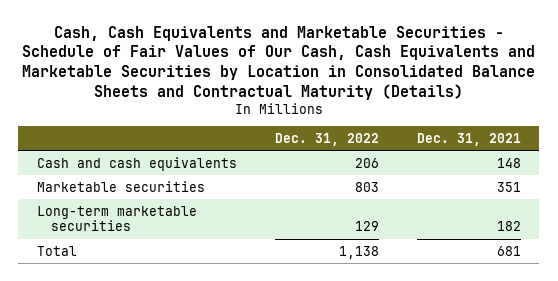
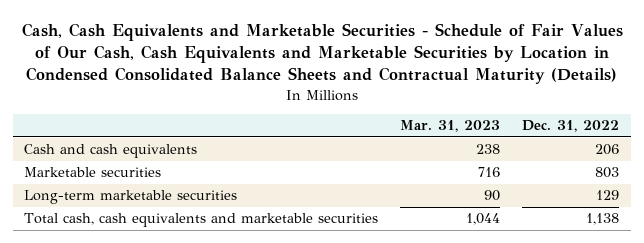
- Cash, Cash Equivalents and Marketable Securities - Schedule of Fair Values of Our Cash, Cash Equivalents and Marketable Securities by Location in Consolidated Balance Sheets and Contractual Maturity (Details)
+ Cash, Cash Equivalents and Marketable Securities - Schedule of Fair Values of Our Cash, Cash Equivalents and Marketable Securities by Location in Condensed Consolidated Balance Sheets and Contractual Maturity (Details)
- | Dec. 31, 2022 | Dec. 31, 2021
+ | Mar. 31, 2023 | Dec. 31, 2022
- Total | 1,138 | 681
+ Total cash, cash equivalents and marketable securities | 1,044 | 1,138

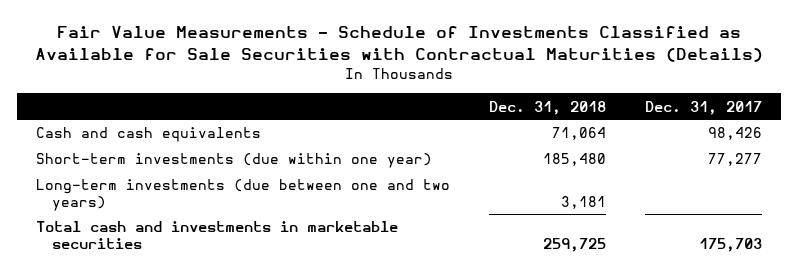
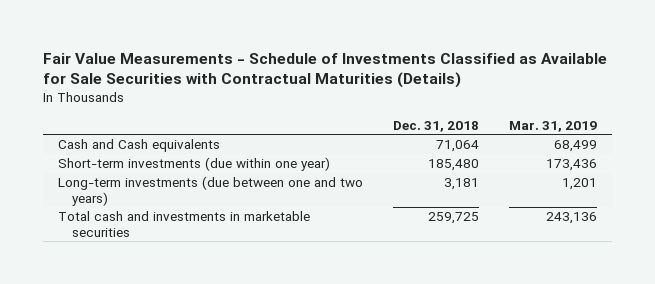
- | Dec. 31, 2018 | Dec. 31, 2017
+ | Dec. 31, 2018 | Mar. 31, 2019
- Cash and cash equivalents | 71,064 | 98,426
+ Cash and Cash equivalents | 71,064 | 68,499

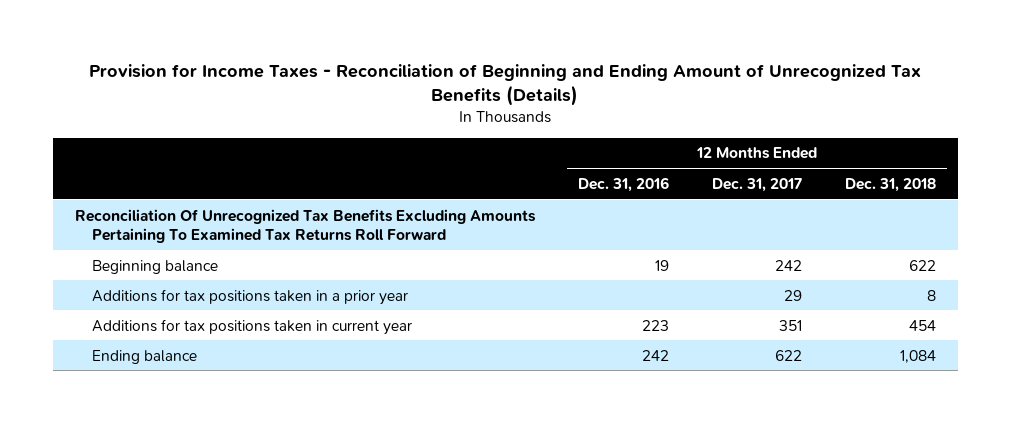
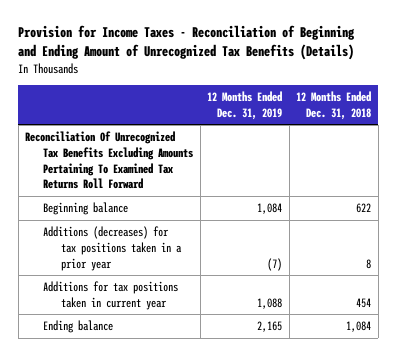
- | 12 Months Ended Dec. 31, 2016 | 12 Months Ended Dec. 31, 2017 | 12 Months Ended Dec. 31, 2018
+ | 12 Months Ended Dec. 31, 2019 | 12 Months Ended Dec. 31, 2018
- Additions for tax positions taken in a prior year | | 29 | 8
+ Additions (decreases) for tax positions taken in a prior year | (7) | 8

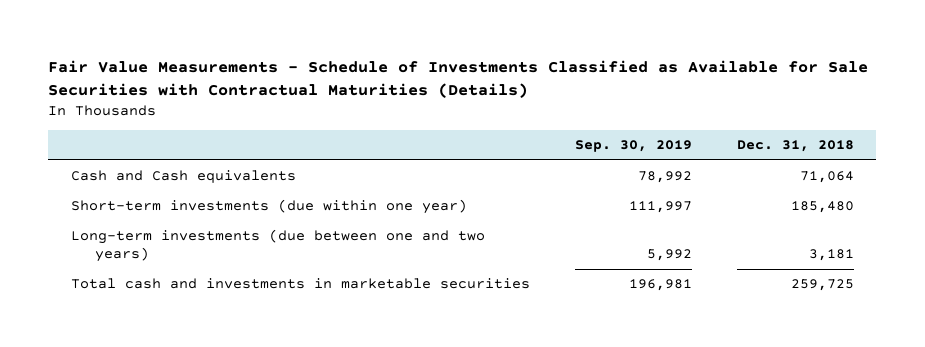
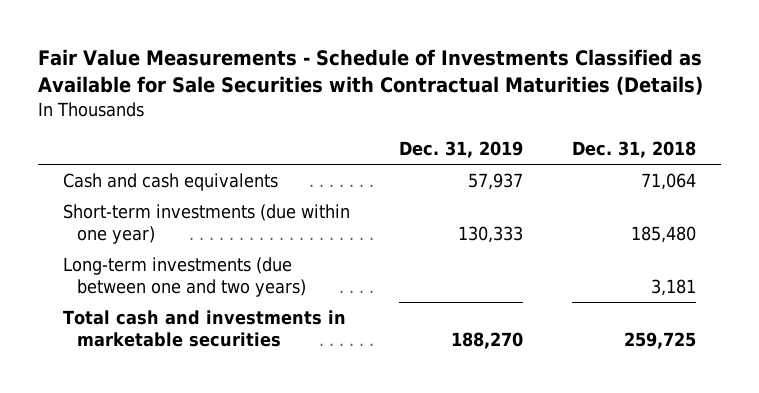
- | Sep. 30, 2019 | Dec. 31, 2018
+ | Dec. 31, 2019 | Dec. 31, 2018
- Cash and Cash equivalents | 78,992 | 71,064
+ Cash and cash equivalents | 57,937 | 71,064

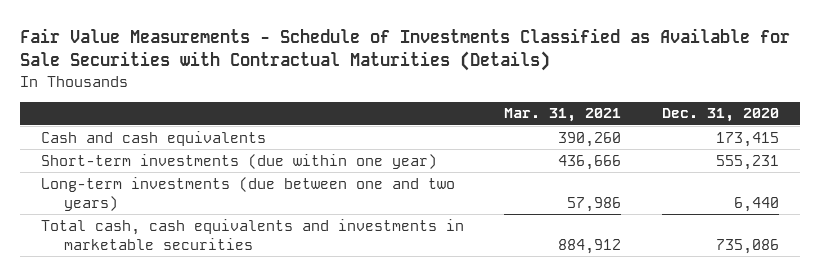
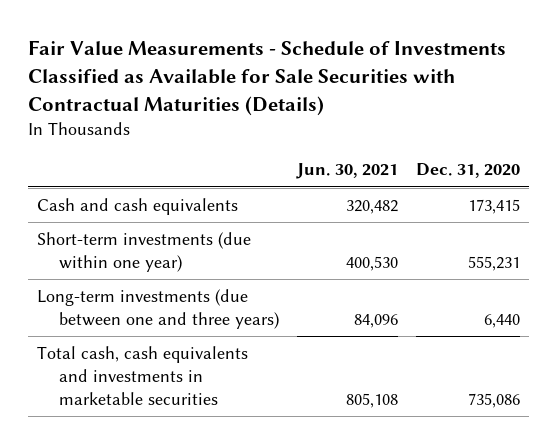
- | Mar. 31, 2021 | Dec. 31, 2020
+ | Jun. 30, 2021 | Dec. 31, 2020
- Long-term investments (due between one and two years) | 57,986 | 6,440
+ Long-term investments (due between one and three years) | 84,096 | 6,440

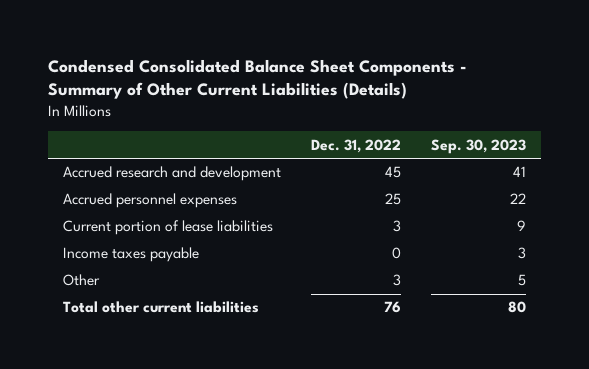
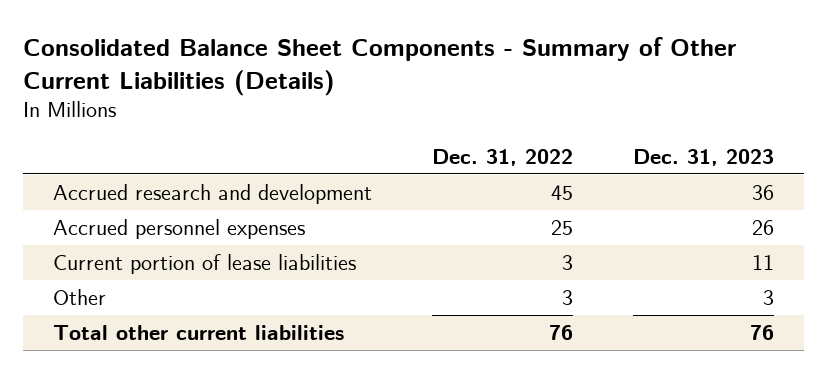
- Condensed Consolidated Balance Sheet Components - Summary of Other Current Liabilities (Details)
+ Consolidated Balance Sheet Components - Summary of Other Current Liabilities (Details)
- | Dec. 31, 2022 | Sep. 30, 2023
+ | Dec. 31, 2022 | Dec. 31, 2023
- Income taxes payable | 0 | 3

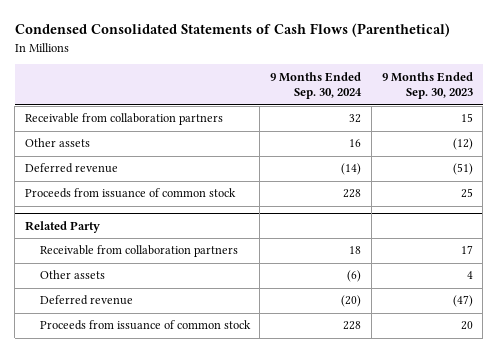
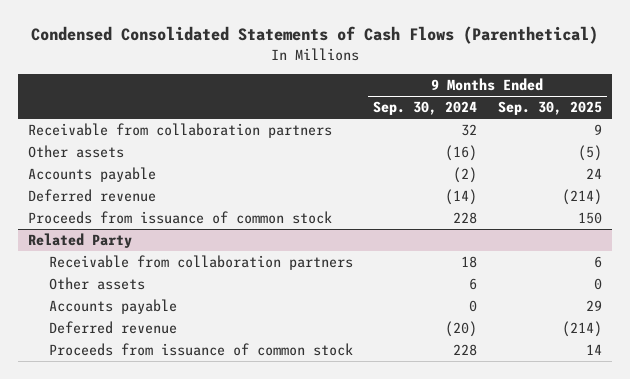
- | 9 Months Ended Sep. 30, 2024 | 9 Months Ended Sep. 30, 2023
+ | 9 Months Ended Sep. 30, 2024 | 9 Months Ended Sep. 30, 2025
- Other assets | 16 | (12)
+ Other assets | (16) | (5)
+ Accounts payable | (2) | 24
@ Related Party
- Other assets | (6) | 4
+ Other assets | 6 | 0
+ Accounts payable | 0 | 29

